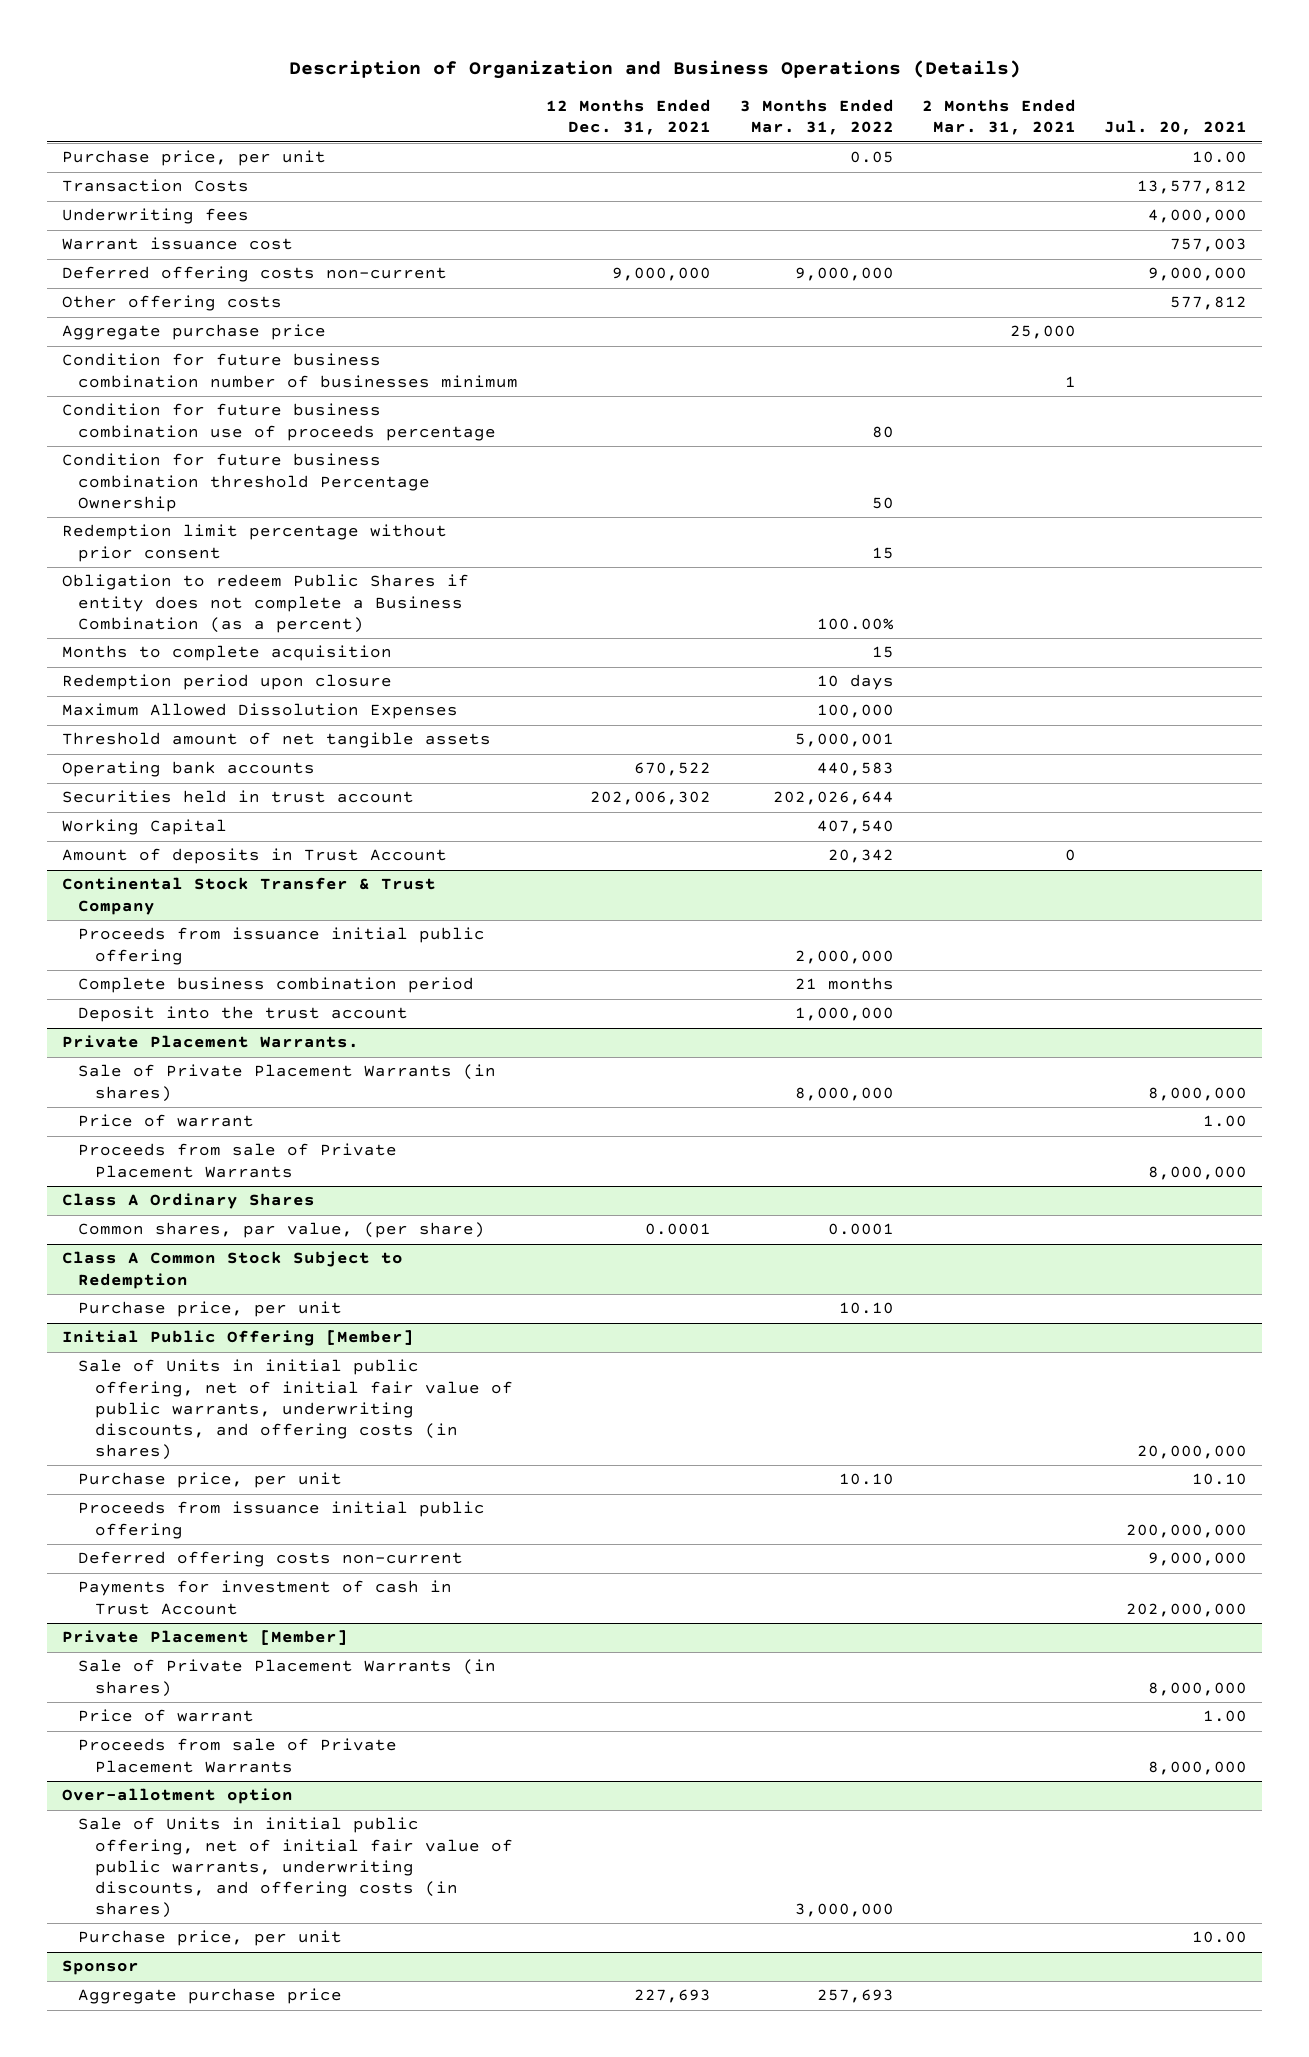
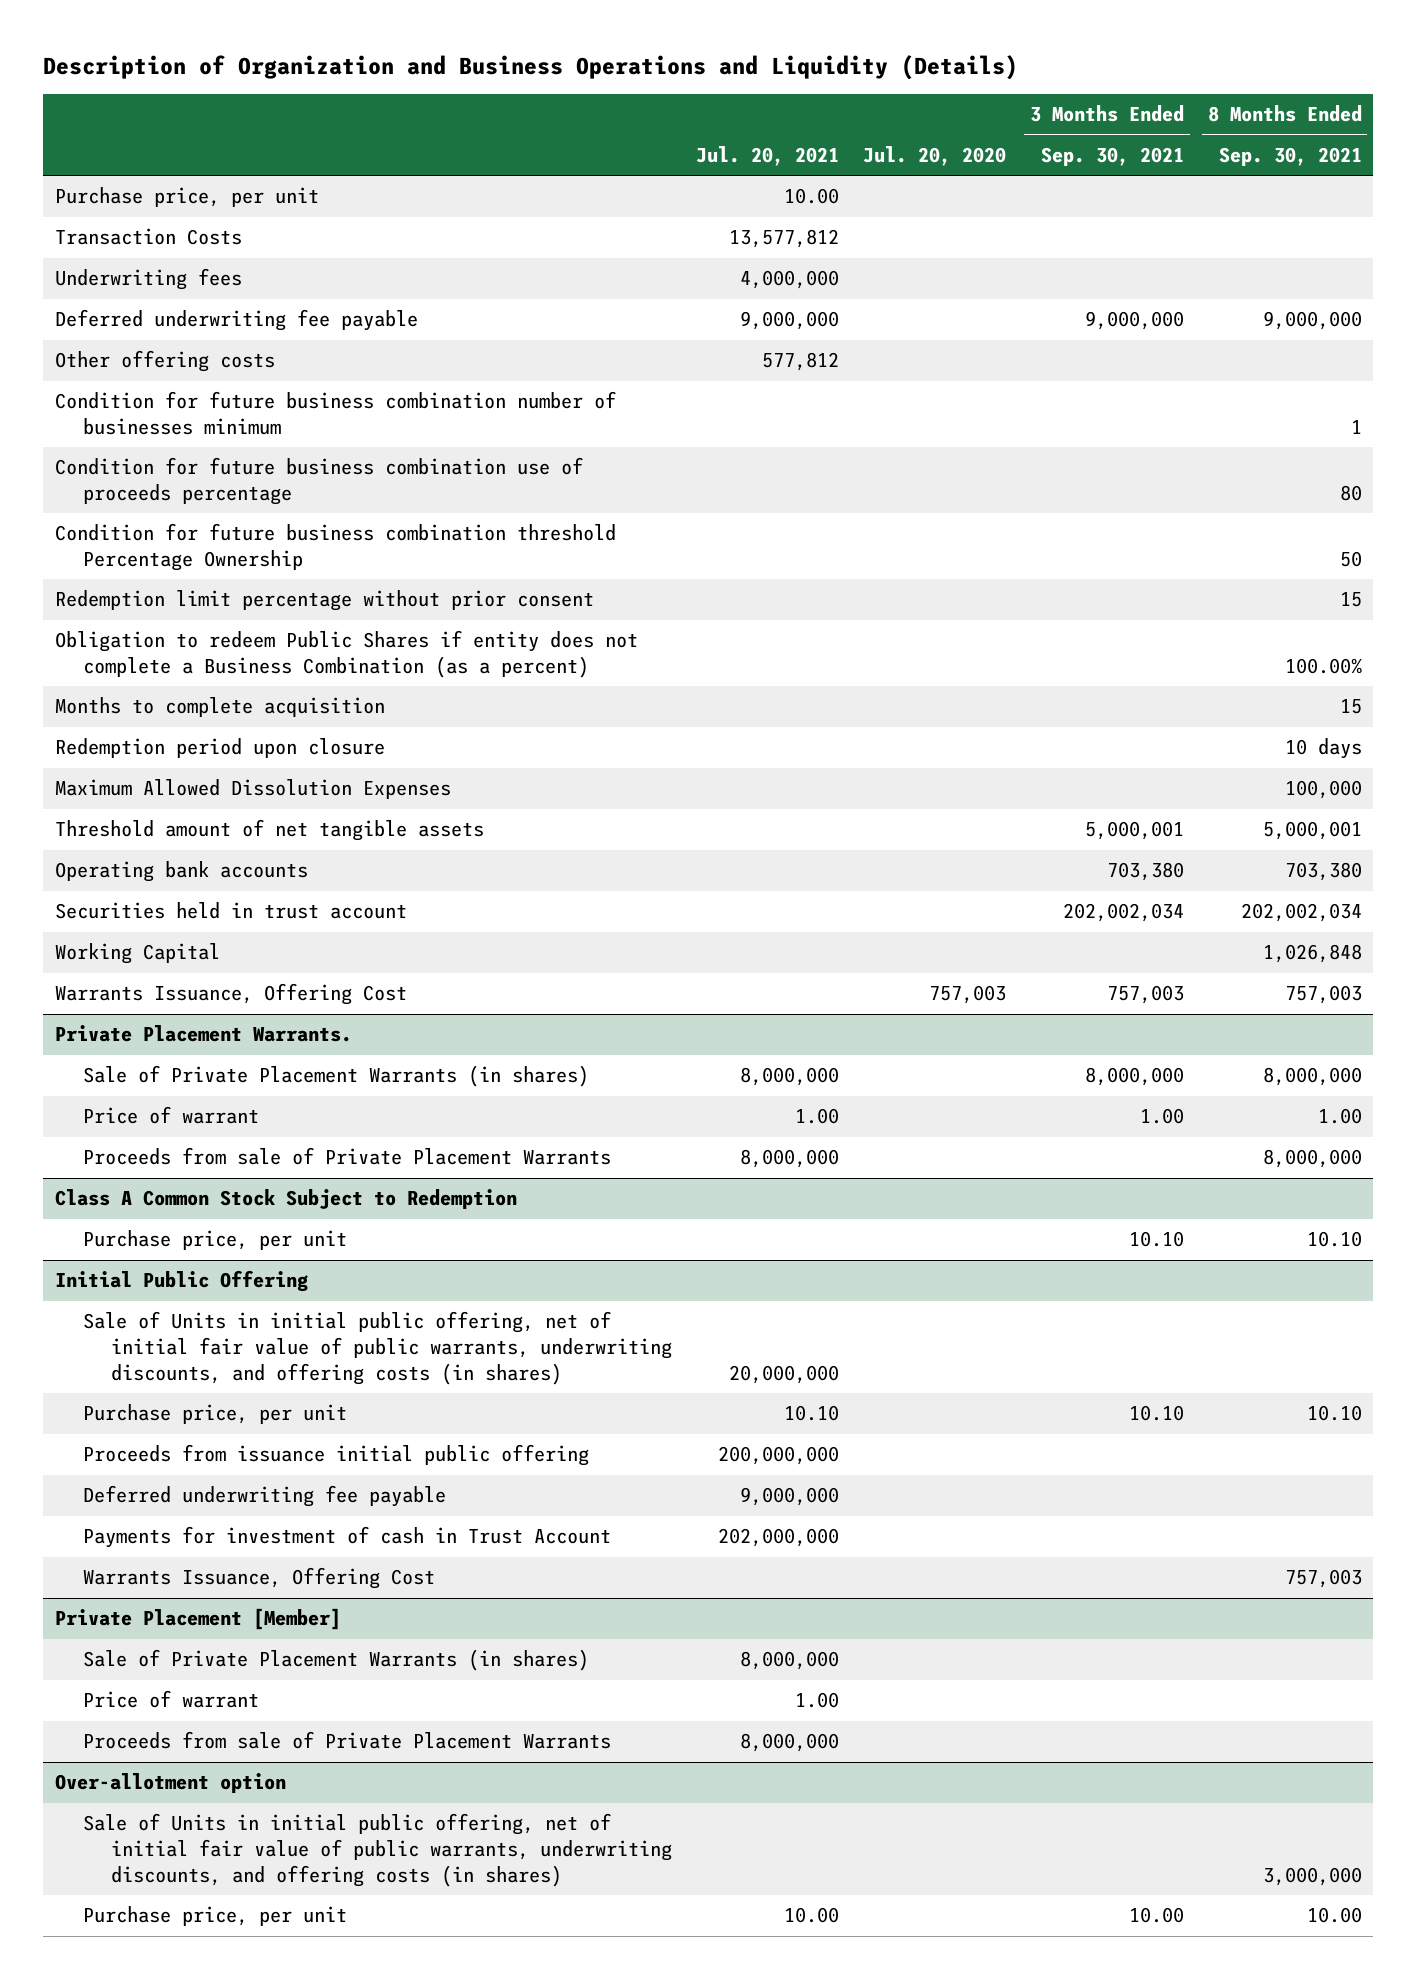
- Description of Organization and Business Operations (Details)
+ Description of Organization and Business Operations and Liquidity (Details)
- | 12 Months Ended Dec. 31, 2021 | 3 Months Ended Mar. 31, 2022 | 2 Months Ended Mar. 31, 2021 | Jul. 20, 2021
+ | Jul. 20, 2021 | Jul. 20, 2020 | 3 Months Ended Sep. 30, 2021 | 8 Months Ended Sep. 30, 2021
- Warrant issuance cost | | | | 757,003
- Deferred offering costs non-current | 9,000,000 | 9,000,000 | | 9,000,000
+ Deferred underwriting fee payable | 9,000,000 | | 9,000,000 | 9,000,000
- Aggregate purchase price | | | 25,000 |
- Amount of deposits in Trust Account | | 20,342 | 0 |
- Continental Stock Transfer & Trust Company
- Proceeds from issuance initial public offering | | 2,000,000 | |
- Complete business combination period | | 21 months | |
- Deposit into the trust account | | 1,000,000 | |
+ Warrants Issuance, Offering Cost | | 757,003 | 757,003 | 757,003
- Class A Ordinary Shares
- Common shares, par value, (per share) | 0.0001 | 0.0001 | |
- Initial Public Offering [Member]
+ Initial Public Offering
- Deferred offering costs non-current | | | | 9,000,000
+ Deferred underwriting fee payable | 9,000,000 | | |
+ Warrants Issuance, Offering Cost | | | | 757,003
- Sponsor
- Aggregate purchase price | 227,693 | 257,693 | |

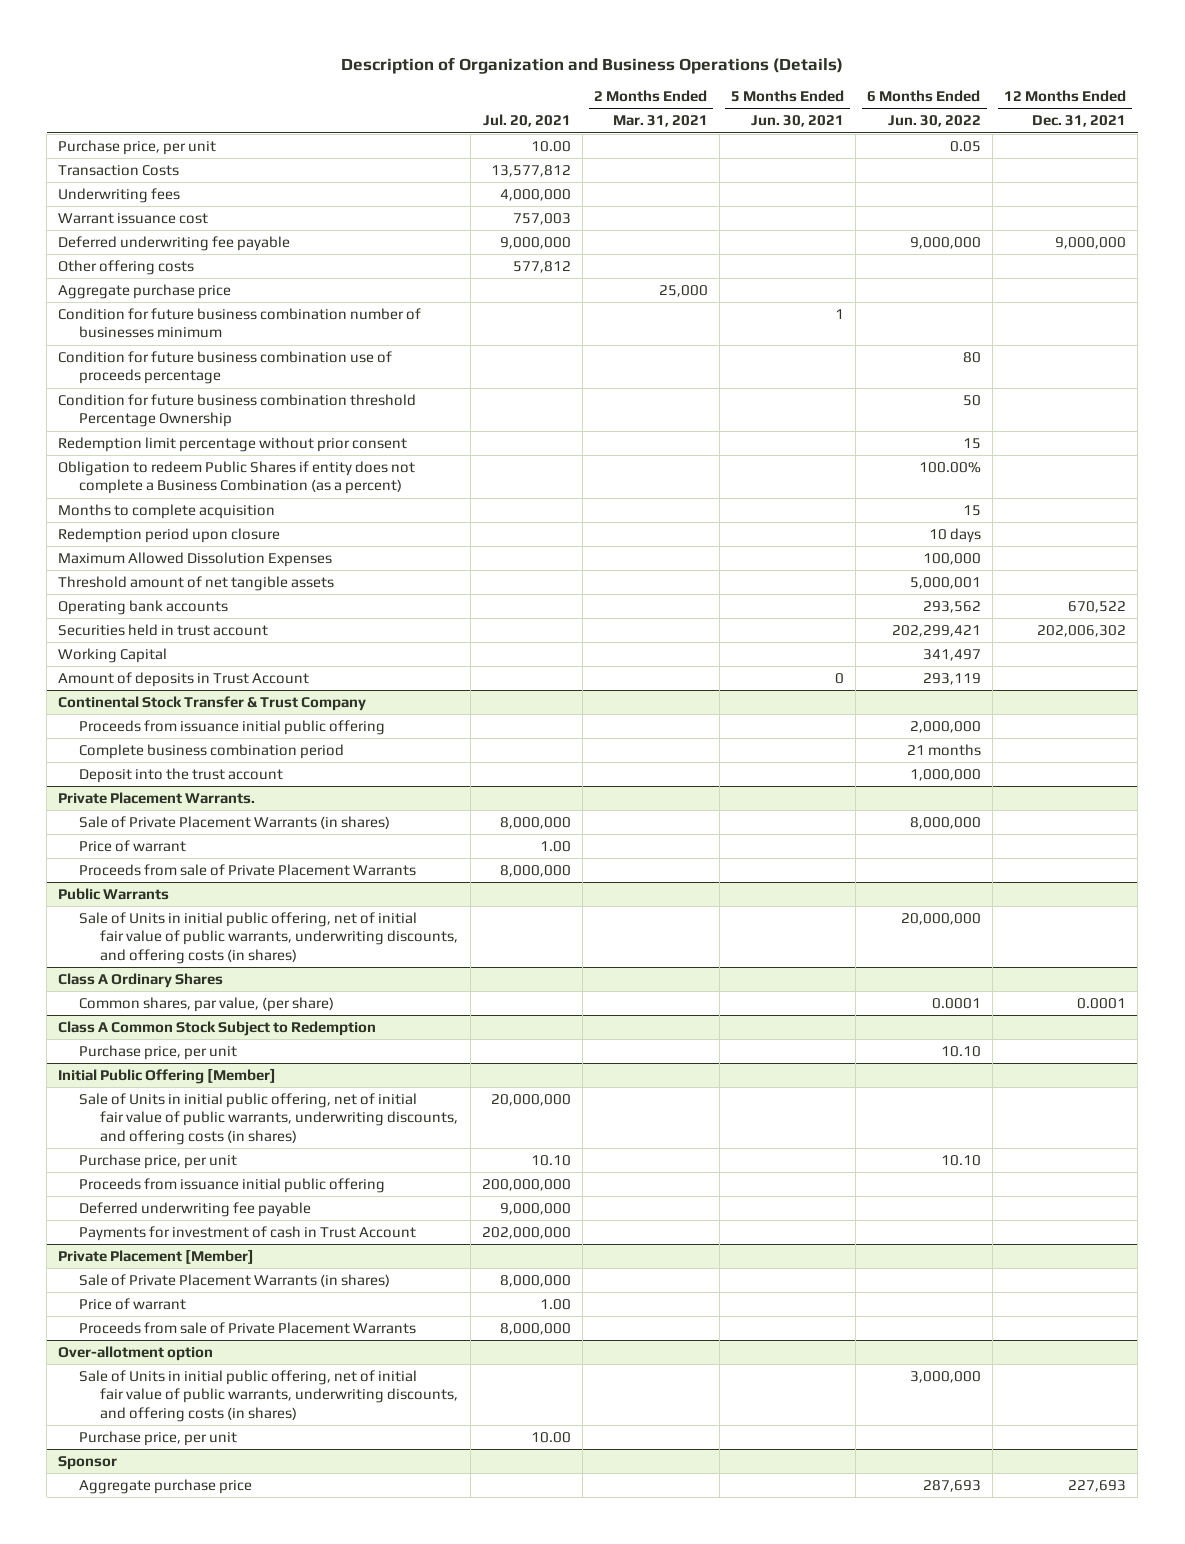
- Description of Organization and Business Operations and Liquidity (Details)
+ Description of Organization and Business Operations (Details)
- | Jul. 20, 2021 | Jul. 20, 2020 | 3 Months Ended Sep. 30, 2021 | 8 Months Ended Sep. 30, 2021
+ | Jul. 20, 2021 | 2 Months Ended Mar. 31, 2021 | 5 Months Ended Jun. 30, 2021 | 6 Months Ended Jun. 30, 2022 | 12 Months Ended Dec. 31, 2021
+ Warrant issuance cost | 757,003 | | | |
+ Aggregate purchase price | | 25,000 | | |
- Warrants Issuance, Offering Cost | | 757,003 | 757,003 | 757,003
+ Amount of deposits in Trust Account | | | 0 | 293,119 |
+ Continental Stock Transfer & Trust Company
+ Proceeds from issuance initial public offering | | | | 2,000,000 |
+ Complete business combination period | | | | 21 months |
+ Deposit into the trust account | | | | 1,000,000 |
+ Public Warrants
+ Sale of Units in initial public offering, net of initial fair value of public warrants, underwriting discounts, and offering costs (in shares) | | | | 20,000,000 |
+ Class A Ordinary Shares
+ Common shares, par value, (per share) | | | | 0.0001 | 0.0001
- Initial Public Offering
+ Initial Public Offering [Member]
- Warrants Issuance, Offering Cost | | | | 757,003
+ Sponsor
+ Aggregate purchase price | | | | 287,693 | 227,693

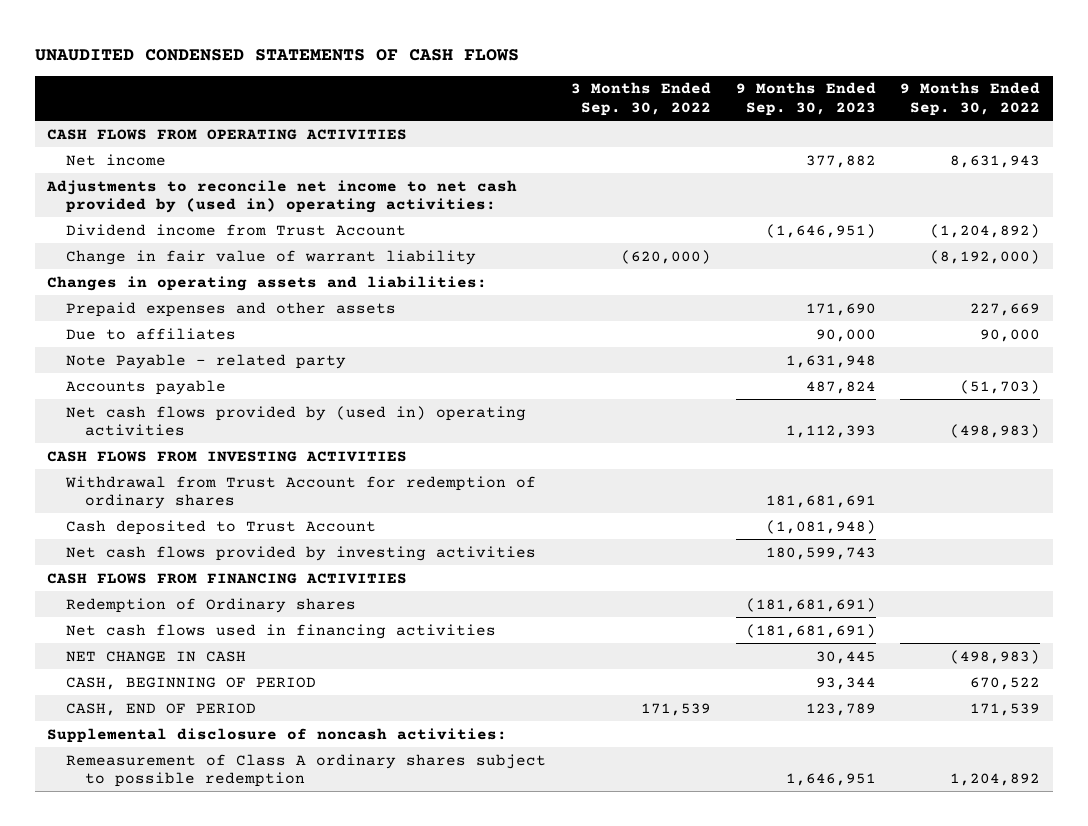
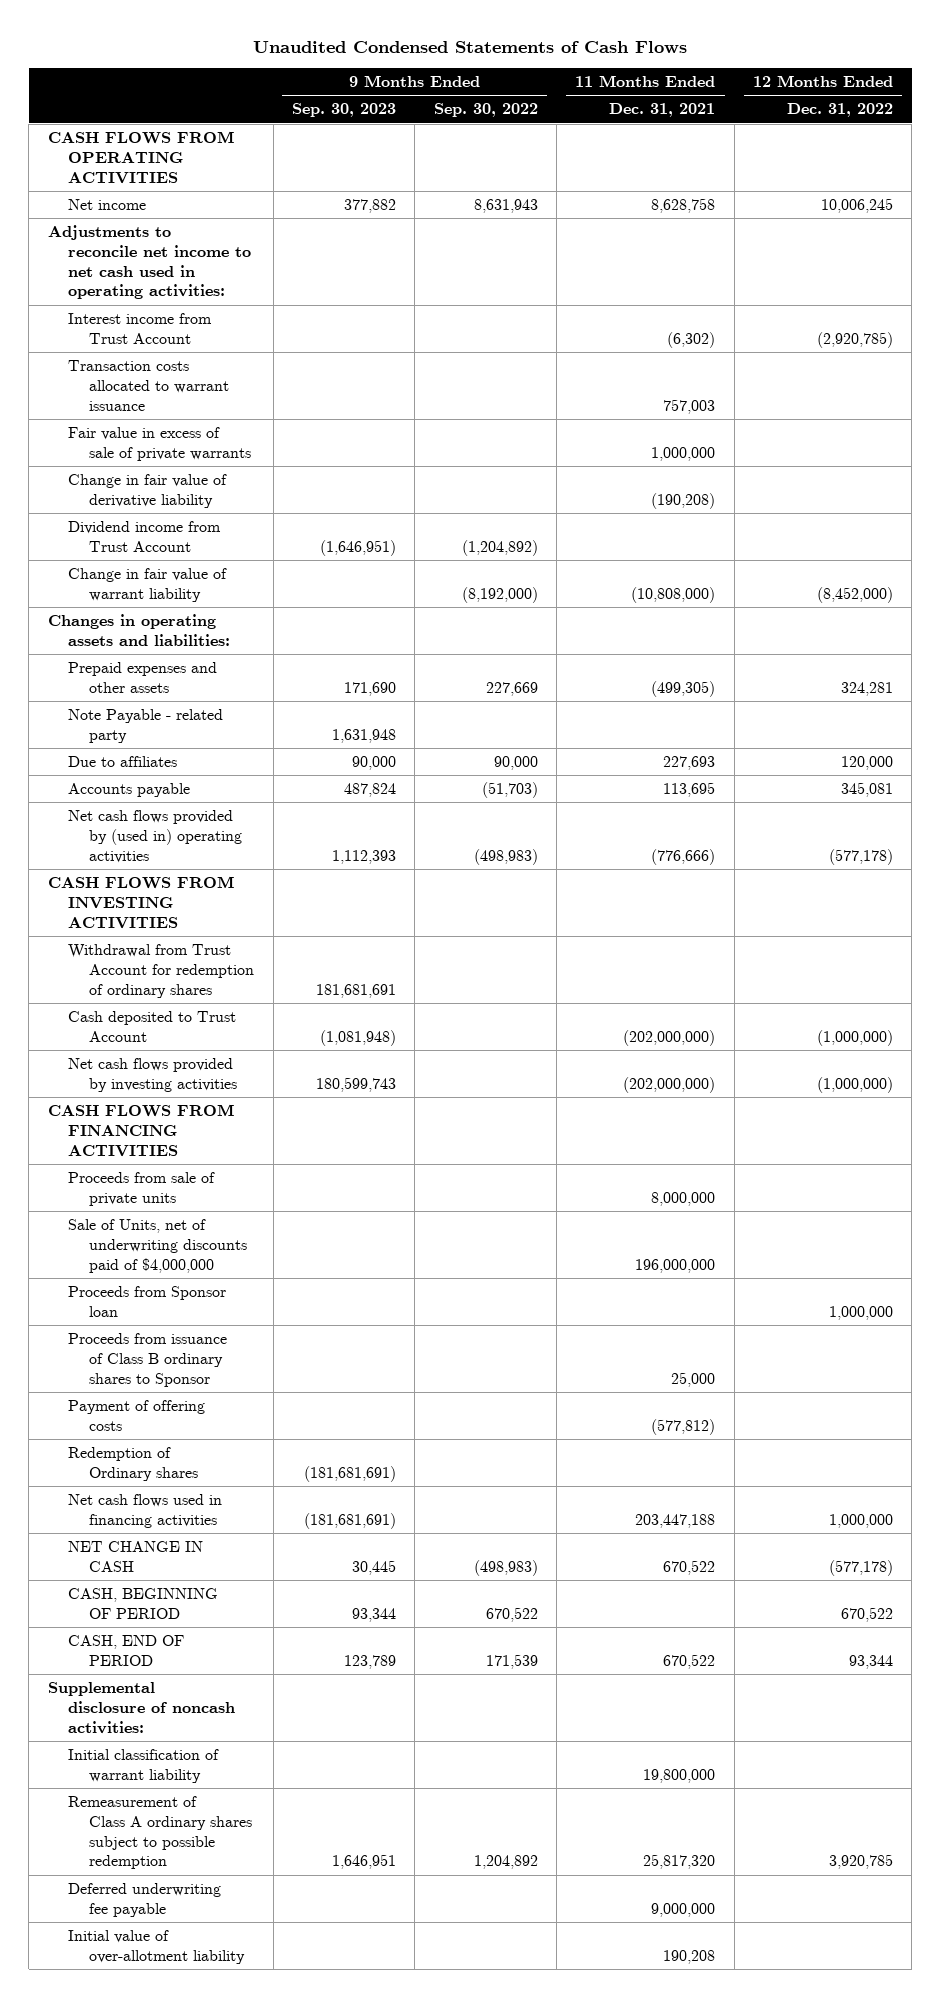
- UNAUDITED CONDENSED STATEMENTS OF CASH FLOWS
+ Unaudited Condensed Statements of Cash Flows
- | 3 Months Ended Sep. 30, 2022 | 9 Months Ended Sep. 30, 2023 | 9 Months Ended Sep. 30, 2022
+ | 9 Months Ended Sep. 30, 2023 | 9 Months Ended Sep. 30, 2022 | 11 Months Ended Dec. 31, 2021 | 12 Months Ended Dec. 31, 2022
- Adjustments to reconcile net income to net cash provided by (used in) operating activities:
+ Adjustments to reconcile net income to net cash used in operating activities:
+ Interest income from Trust Account | | | (6,302) | (2,920,785)
+ Transaction costs allocated to warrant issuance | | | 757,003 |
+ Fair value in excess of sale of private warrants | | | 1,000,000 |
+ Change in fair value of derivative liability | | | (190,208) |
moved down: Due to affiliates | 90,000 | 90,000 | 227,693 | 120,000
+ Proceeds from sale of private units | | | 8,000,000 |
+ Sale of Units, net of underwriting discounts paid of $4,000,000 | | | 196,000,000 |
+ Proceeds from Sponsor loan | | | | 1,000,000
+ Proceeds from issuance of Class B ordinary shares to Sponsor | | | 25,000 |
+ Payment of offering costs | | | (577,812) |
+ Initial classification of warrant liability | | | 19,800,000 |
+ Deferred underwriting fee payable | | | 9,000,000 |
+ Initial value of over-allotment liability | | | 190,208 |

